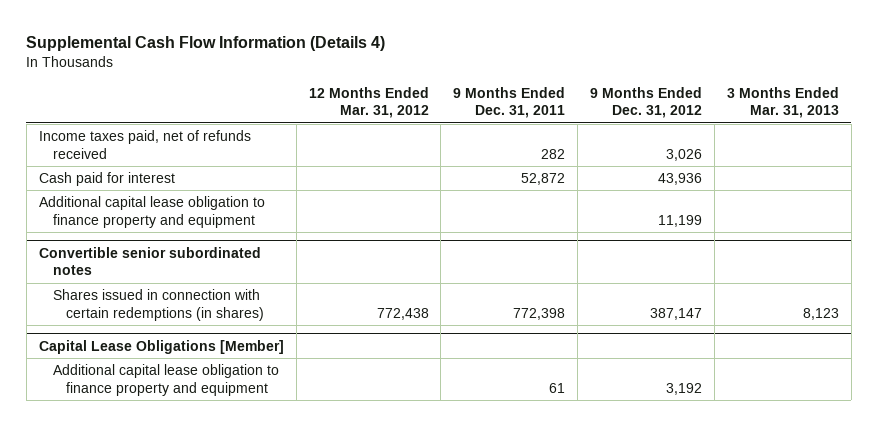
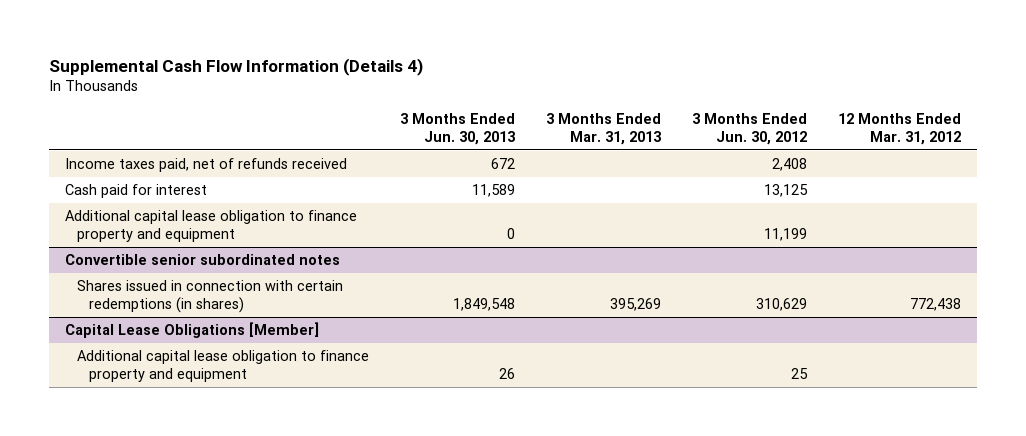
- | 12 Months Ended Mar. 31, 2012 | 9 Months Ended Dec. 31, 2011 | 9 Months Ended Dec. 31, 2012 | 3 Months Ended Mar. 31, 2013
+ | 3 Months Ended Jun. 30, 2013 | 3 Months Ended Mar. 31, 2013 | 3 Months Ended Jun. 30, 2012 | 12 Months Ended Mar. 31, 2012
@ Convertible senior subordinated notes
- Shares issued in connection with certain redemptions (in shares) | 772,438 | 772,398 | 387,147 | 8,123
+ Shares issued in connection with certain redemptions (in shares) | 1,849,548 | 395,269 | 310,629 | 772,438

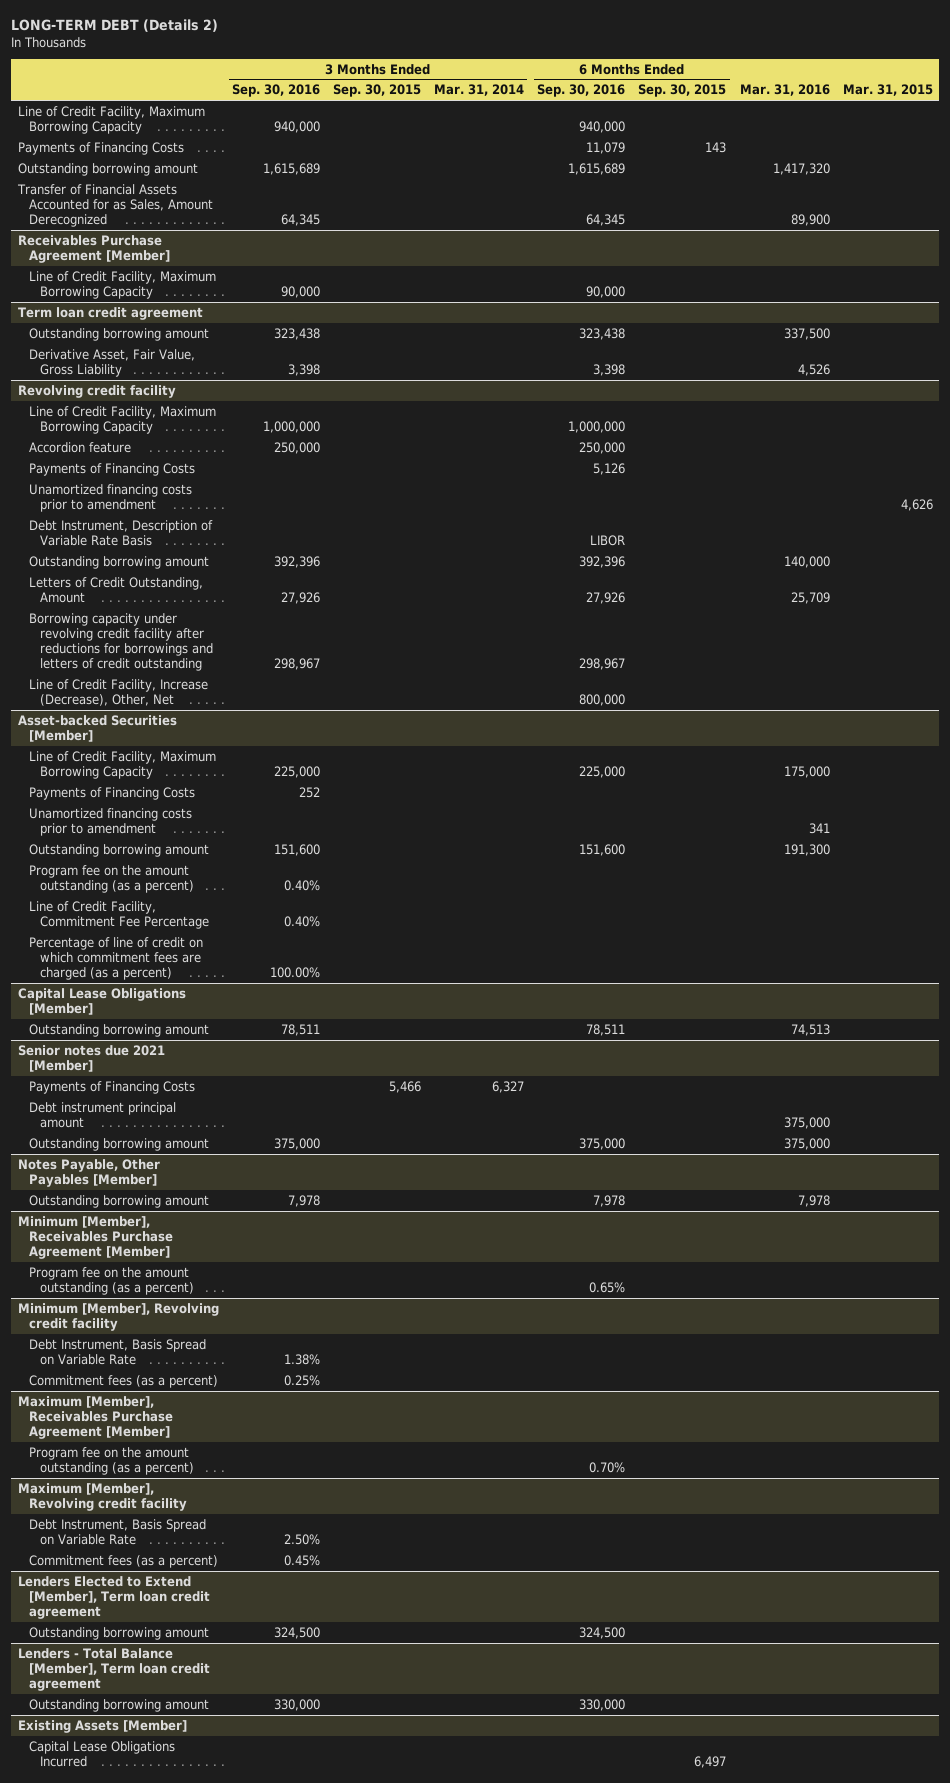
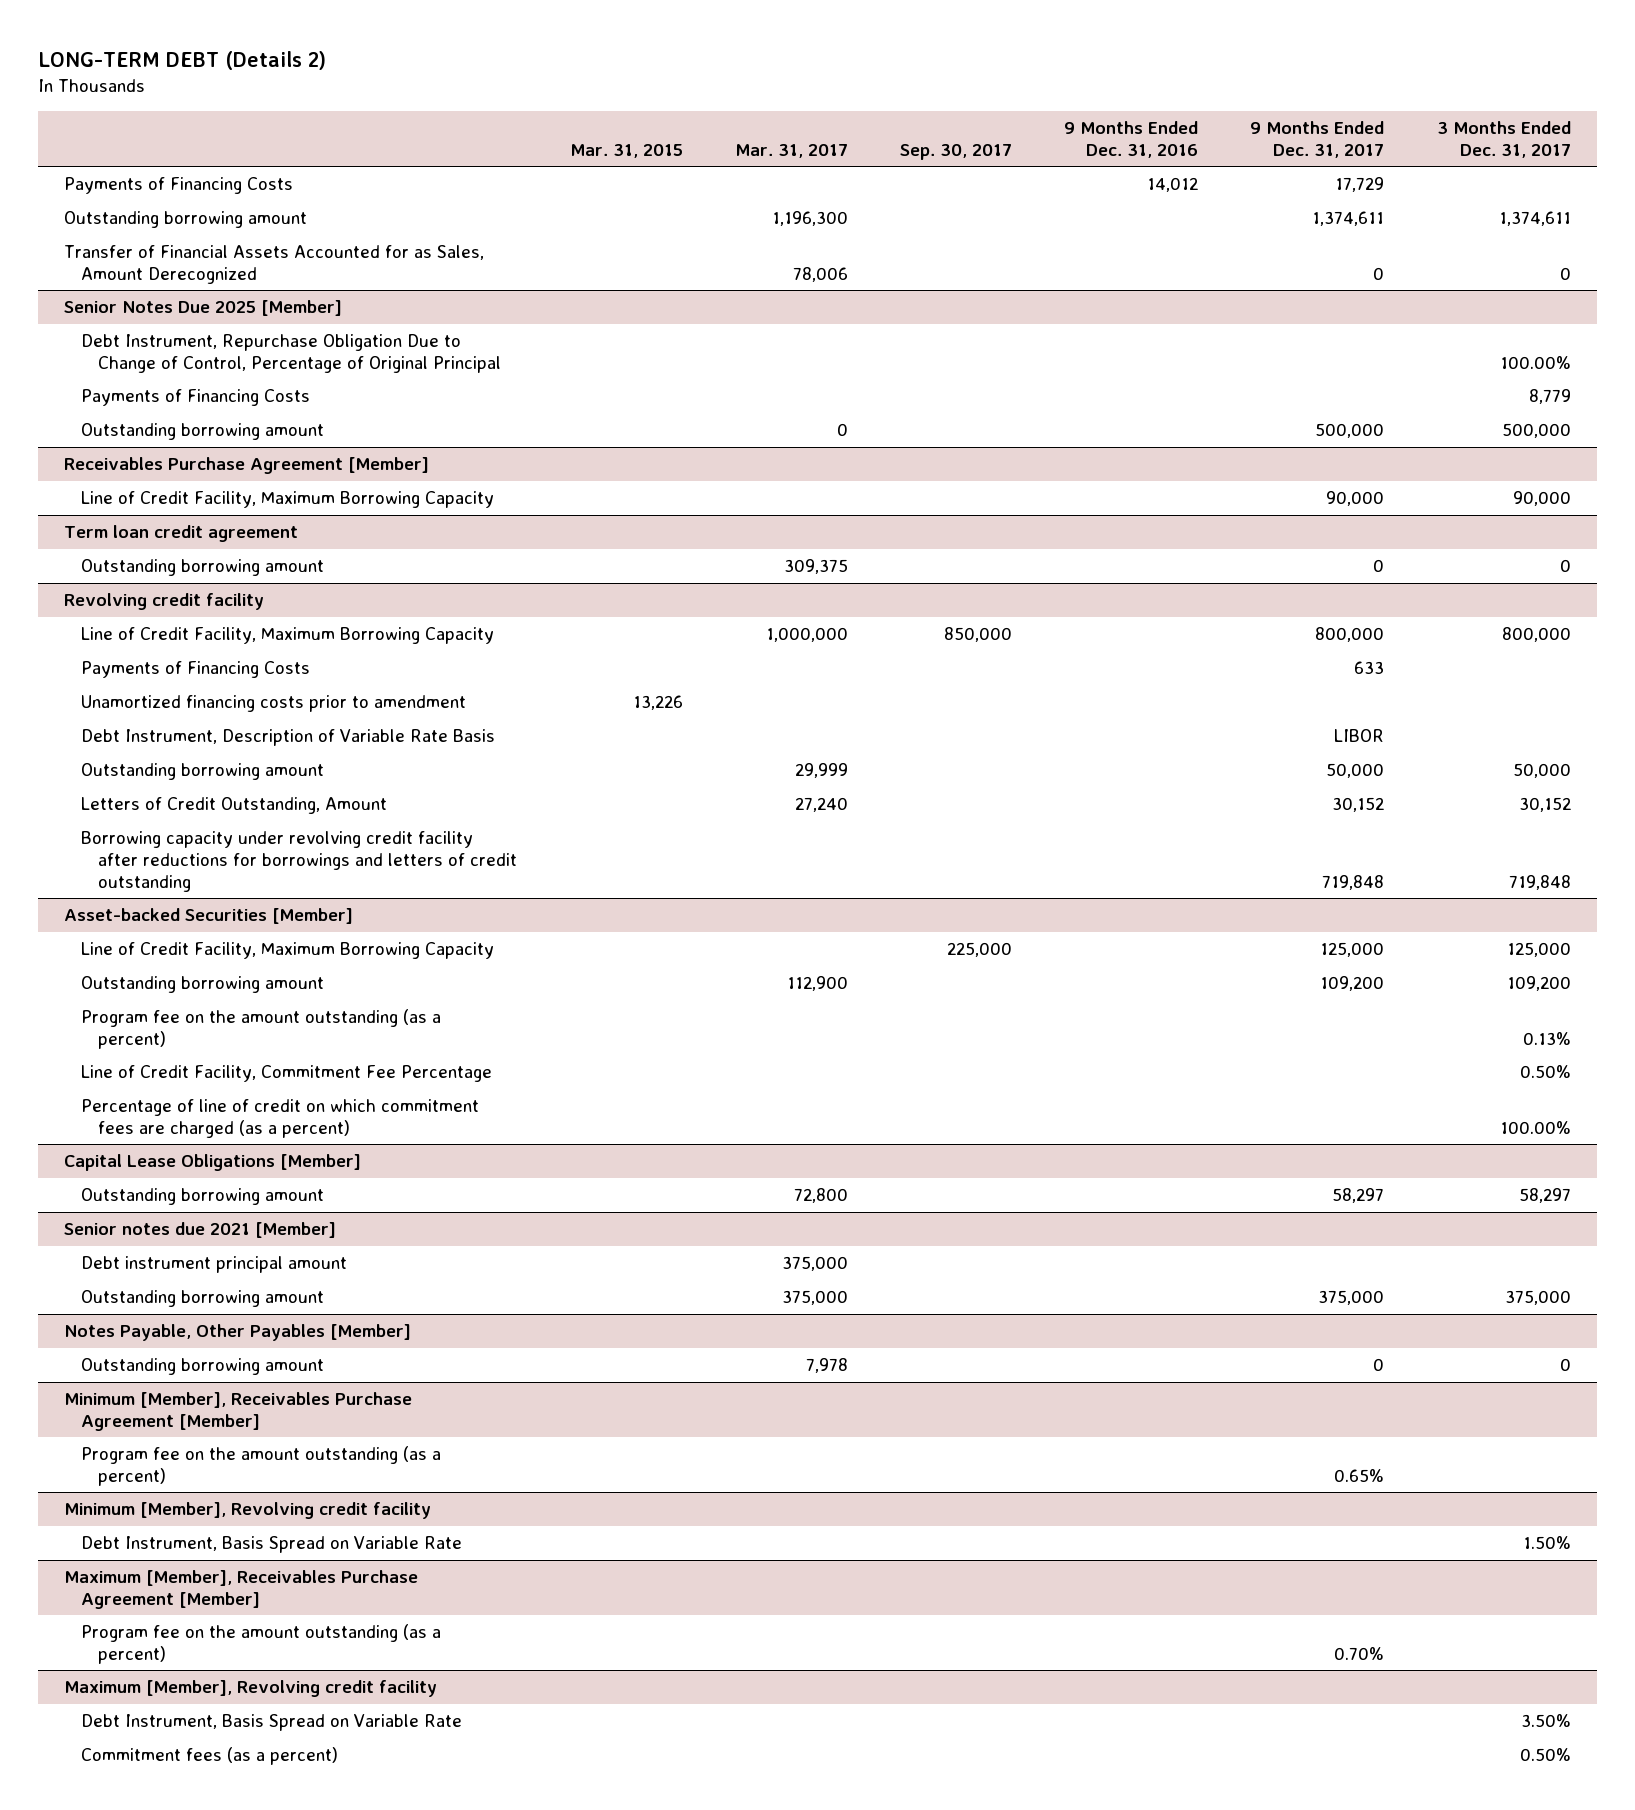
- | 3 Months Ended Sep. 30, 2016 | 3 Months Ended Sep. 30, 2015 | 3 Months Ended Mar. 31, 2014 | 6 Months Ended Sep. 30, 2016 | 6 Months Ended Sep. 30, 2015 | Mar. 31, 2016 | Mar. 31, 2015
+ | Mar. 31, 2015 | Mar. 31, 2017 | Sep. 30, 2017 | 9 Months Ended Dec. 31, 2016 | 9 Months Ended Dec. 31, 2017 | 3 Months Ended Dec. 31, 2017
- Line of Credit Facility, Maximum Borrowing Capacity | 940,000 | | | 940,000 | | |
+ Senior Notes Due 2025 [Member]
+ Debt Instrument, Repurchase Obligation Due to Change of Control, Percentage of Original Principal | | | | | | 100.00%
+ Payments of Financing Costs | | | | | | 8,779
+ Outstanding borrowing amount | | 0 | | | 500,000 | 500,000
@ Term loan credit agreement
- Derivative Asset, Fair Value, Gross Liability | 3,398 | | | 3,398 | | 4,526 |
@ Revolving credit facility
- Accordion feature | 250,000 | | | 250,000 | | |
- Unamortized financing costs prior to amendment | | | | | | | 4,626
+ Unamortized financing costs prior to amendment | 13,226 | | | | |
- Line of Credit Facility, Increase (Decrease), Other, Net | | | | 800,000 | | |
@ Asset-backed Securities [Member]
- Payments of Financing Costs | 252 | | | | | |
- Unamortized financing costs prior to amendment | | | | | | 341 |
@ Senior notes due 2021 [Member]
- Payments of Financing Costs | | 5,466 | 6,327 | | | |
@ Minimum [Member], Revolving credit facility
- Commitment fees (as a percent) | 0.25% | | | | | |
- Lenders Elected to Extend [Member], Term loan credit agreement
- Outstanding borrowing amount | 324,500 | | | 324,500 | | |
- Lenders - Total Balance [Member], Term loan credit agreement
- Outstanding borrowing amount | 330,000 | | | 330,000 | | |
- Existing Assets [Member]
- Capital Lease Obligations Incurred | | | | | 6,497 | |

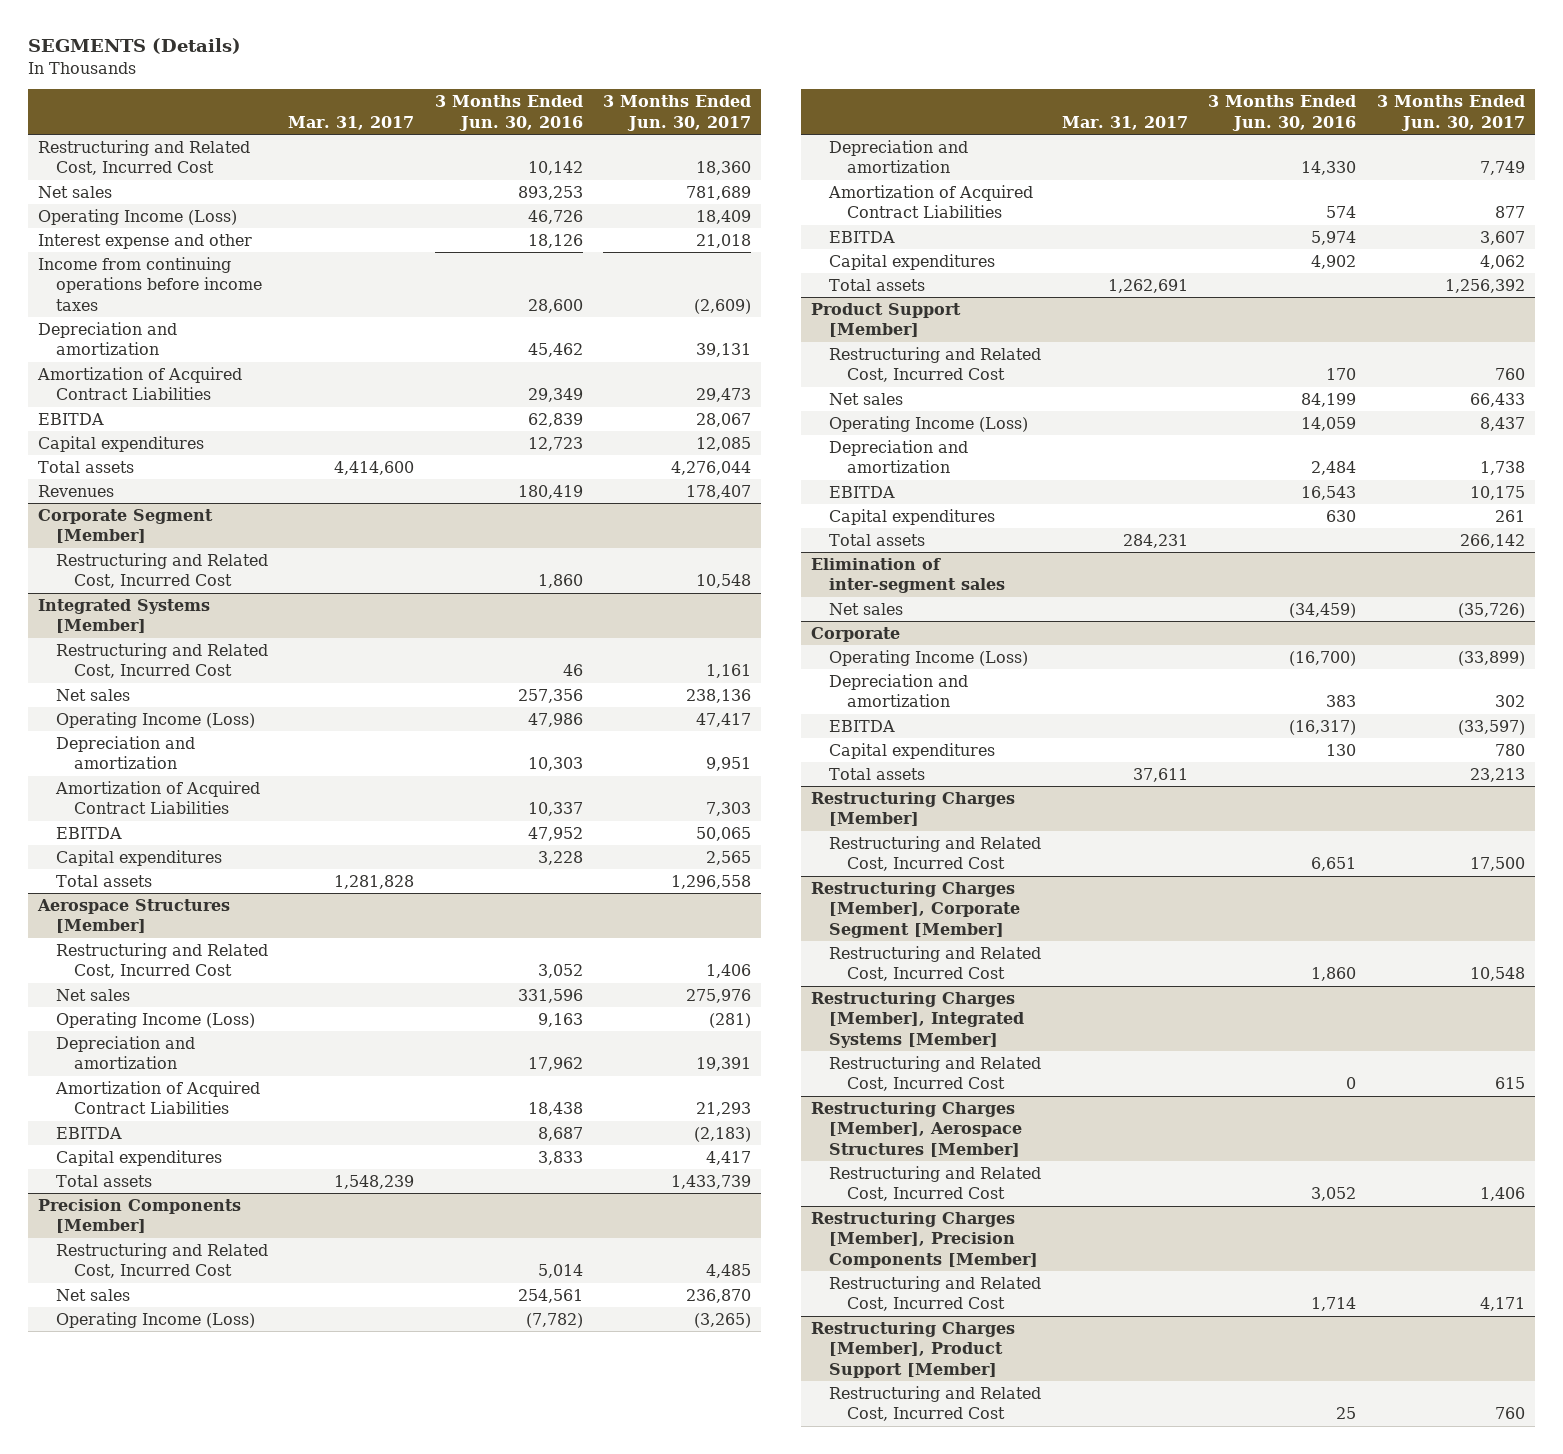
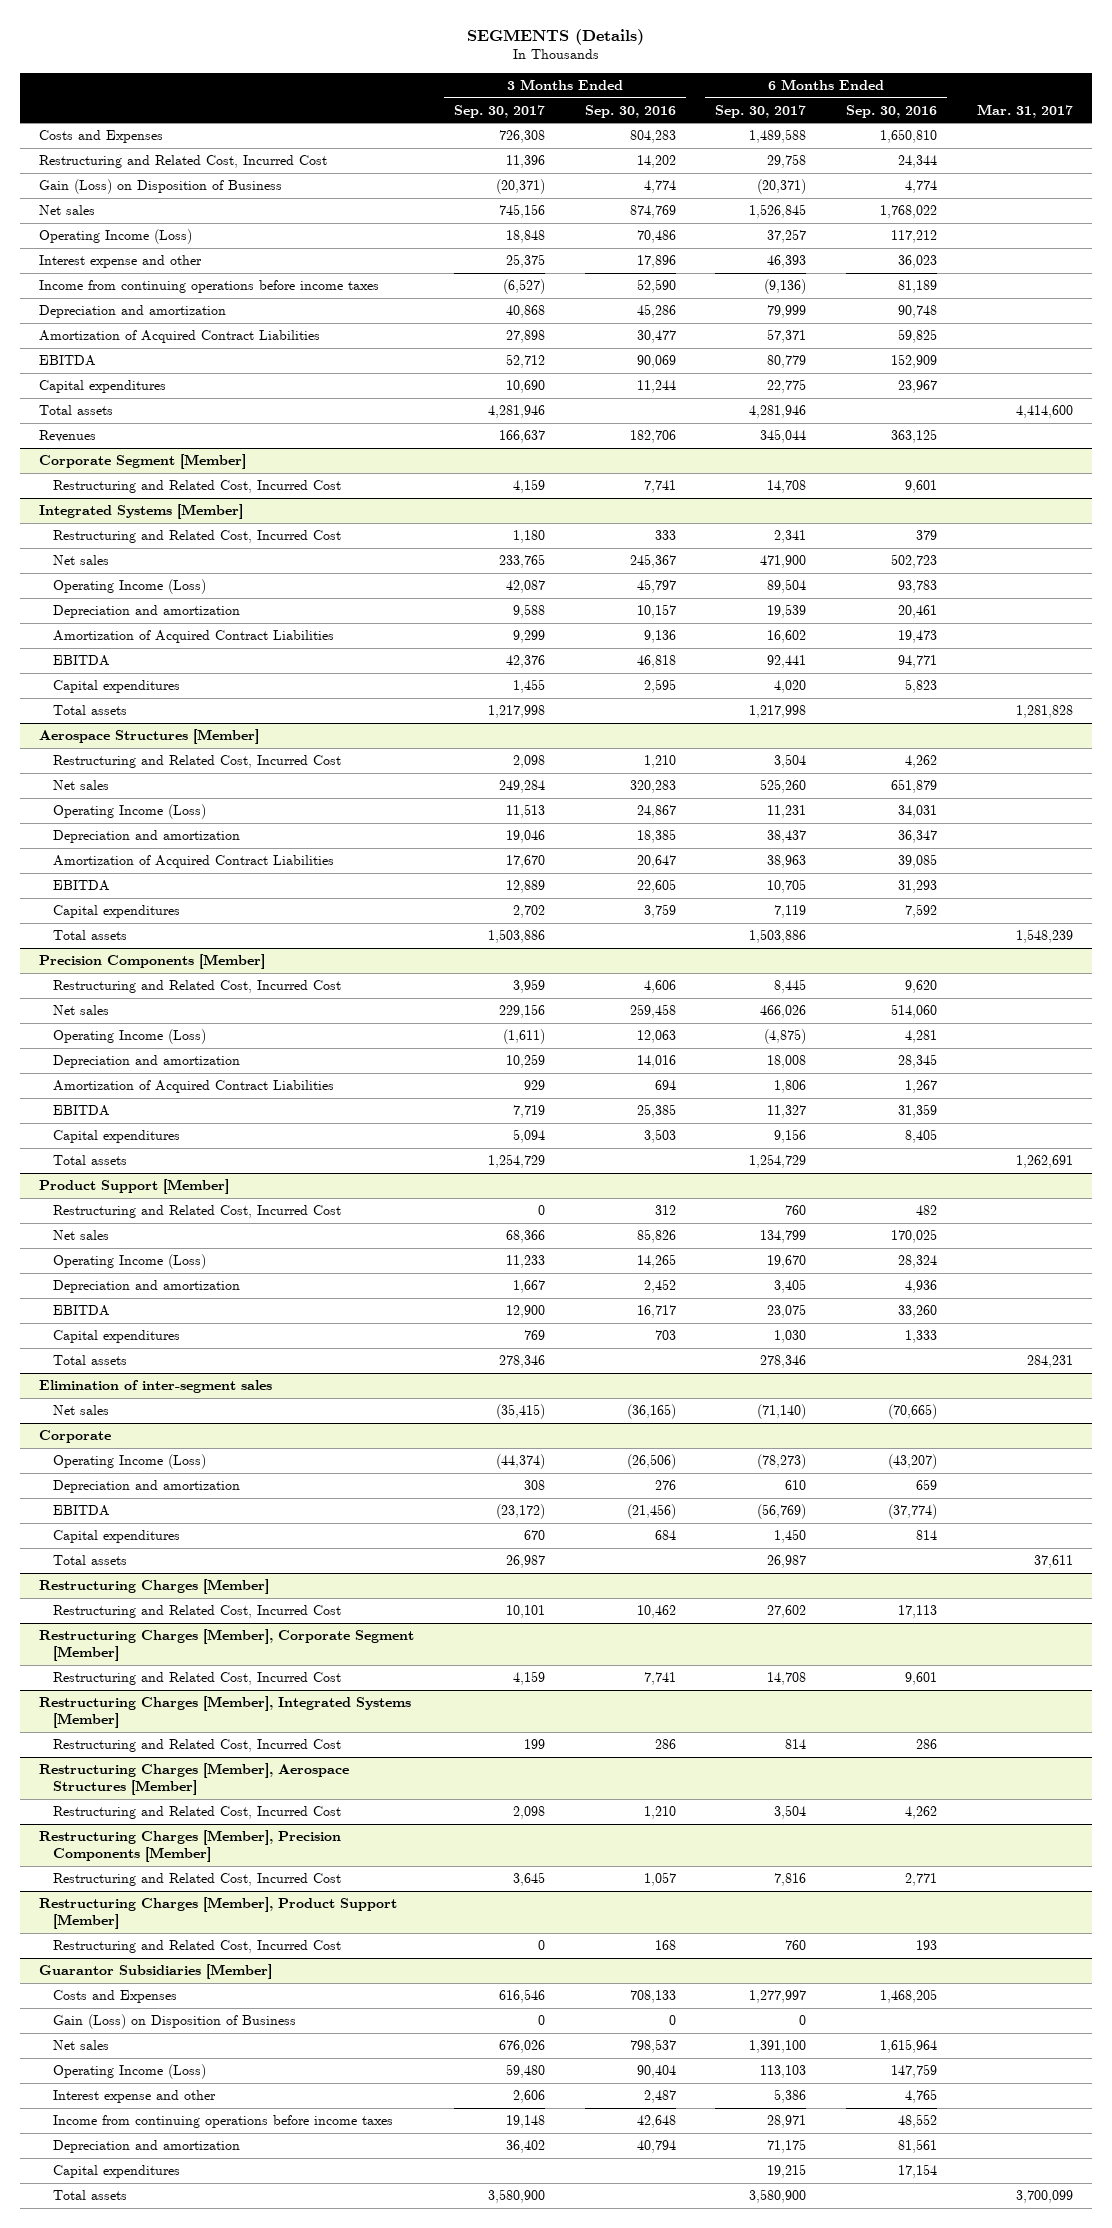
- | Mar. 31, 2017 | 3 Months Ended Jun. 30, 2016 | 3 Months Ended Jun. 30, 2017
+ | 3 Months Ended Sep. 30, 2017 | 3 Months Ended Sep. 30, 2016 | 6 Months Ended Sep. 30, 2017 | 6 Months Ended Sep. 30, 2016 | Mar. 31, 2017
+ Costs and Expenses | 726,308 | 804,283 | 1,489,588 | 1,650,810 |
+ Gain (Loss) on Disposition of Business | (20,371) | 4,774 | (20,371) | 4,774 |
+ Guarantor Subsidiaries [Member]
+ Costs and Expenses | 616,546 | 708,133 | 1,277,997 | 1,468,205 |
+ Gain (Loss) on Disposition of Business | 0 | 0 | 0 | |
+ Net sales | 676,026 | 798,537 | 1,391,100 | 1,615,964 |
+ Operating Income (Loss) | 59,480 | 90,404 | 113,103 | 147,759 |
+ Interest expense and other | 2,606 | 2,487 | 5,386 | 4,765 |
+ Income from continuing operations before income taxes | 19,148 | 42,648 | 28,971 | 48,552 |
+ Depreciation and amortization | 36,402 | 40,794 | 71,175 | 81,561 |
+ Capital expenditures | | | 19,215 | 17,154 |
+ Total assets | 3,580,900 | | 3,580,900 | | 3,700,099

